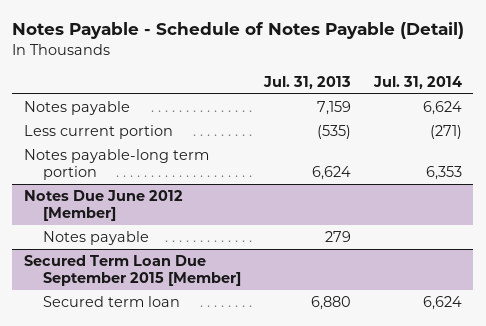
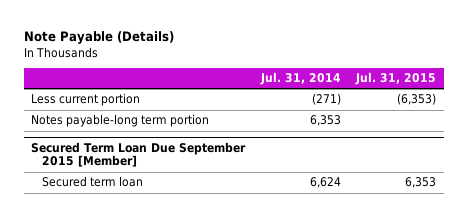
- Notes Payable - Schedule of Notes Payable (Detail)
+ Note Payable (Details)
- | Jul. 31, 2013 | Jul. 31, 2014
+ | Jul. 31, 2014 | Jul. 31, 2015
- Notes payable | 7,159 | 6,624
- Notes Due June 2012 [Member]
- Notes payable | 279 |

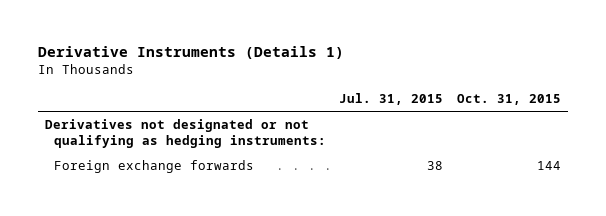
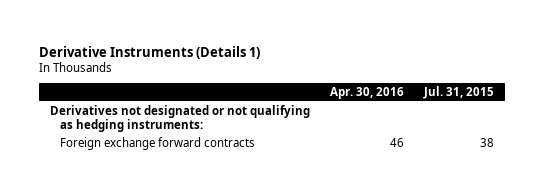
- | Jul. 31, 2015 | Oct. 31, 2015
+ | Apr. 30, 2016 | Jul. 31, 2015
- Foreign exchange forwards | 38 | 144
+ Foreign exchange forward contracts | 46 | 38

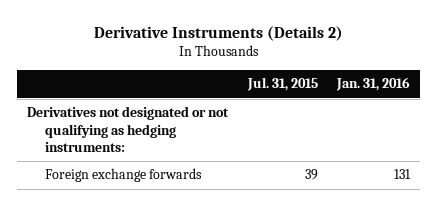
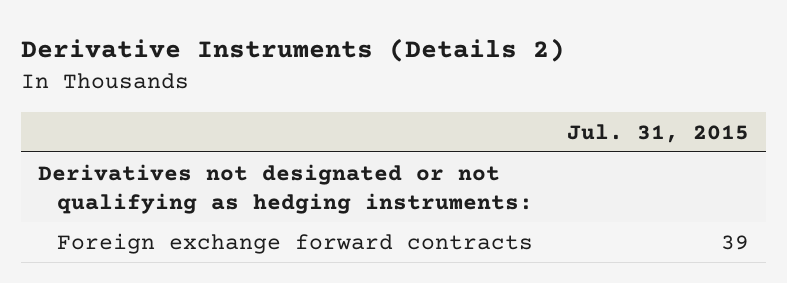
- | Jul. 31, 2015 | Jan. 31, 2016
+ | Jul. 31, 2015
- Foreign exchange forwards | 39 | 131
+ Foreign exchange forward contracts | 39

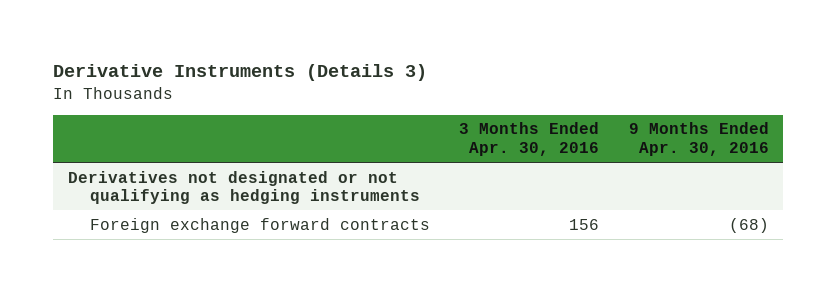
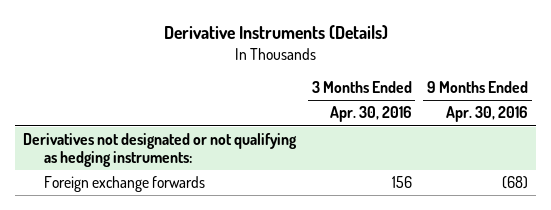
- Derivative Instruments (Details 3)
+ Derivative Instruments (Details)
- Derivatives not designated or not qualifying as hedging instruments
- Foreign exchange forward contracts | 156 | (68)
+ Derivatives not designated or not qualifying as hedging instruments:
+ Foreign exchange forwards | 156 | (68)

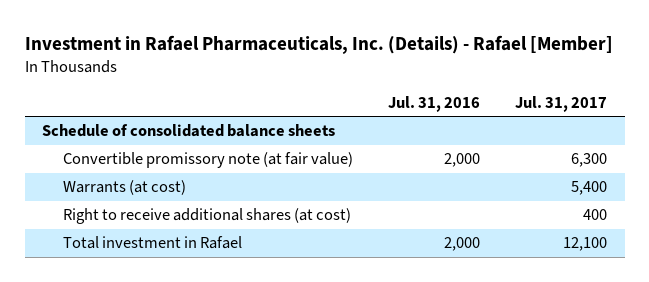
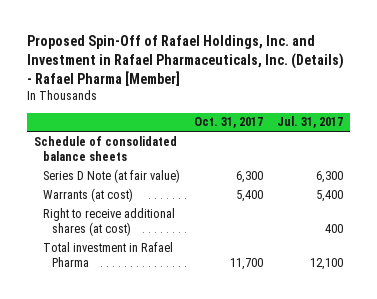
- Investment in Rafael Pharmaceuticals, Inc. (Details) - Rafael [Member]
+ Proposed Spin-Off of Rafael Holdings, Inc. and Investment in Rafael Pharmaceuticals, Inc. (Details) - Rafael Pharma [Member]
- | Jul. 31, 2016 | Jul. 31, 2017
+ | Oct. 31, 2017 | Jul. 31, 2017
- Convertible promissory note (at fair value) | 2,000 | 6,300
+ Series D Note (at fair value) | 6,300 | 6,300
- Total investment in Rafael | 2,000 | 12,100
+ Total investment in Rafael Pharma | 11,700 | 12,100

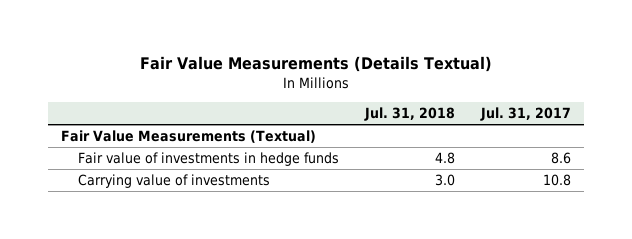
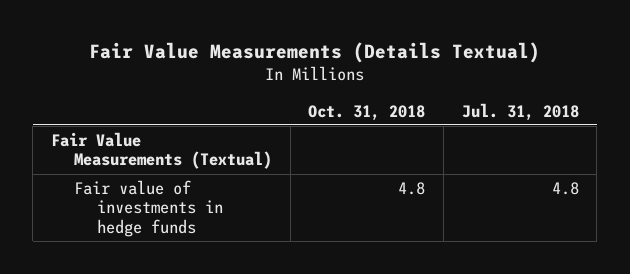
- | Jul. 31, 2018 | Jul. 31, 2017
+ | Oct. 31, 2018 | Jul. 31, 2018
- Carrying value of investments | 3.0 | 10.8

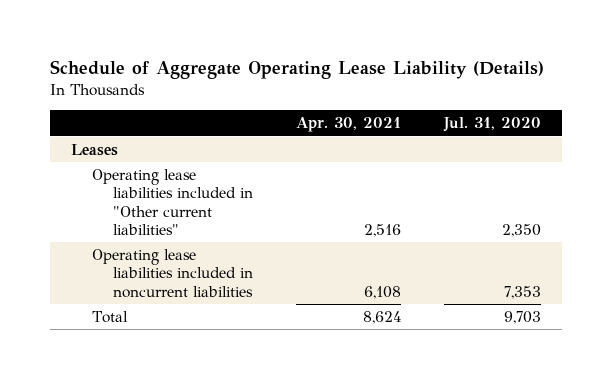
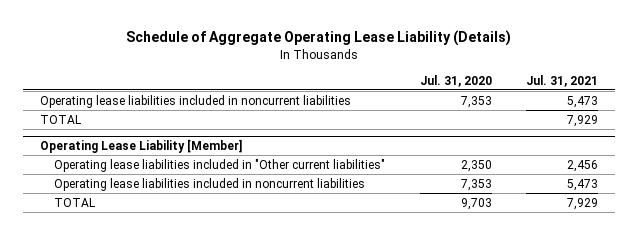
- | Apr. 30, 2021 | Jul. 31, 2020
+ | Jul. 31, 2020 | Jul. 31, 2021
- Leases
+ Operating lease liabilities included in noncurrent liabilities | 7,353 | 5,473
+ TOTAL | | 7,929
+ Operating Lease Liability [Member]
- Total | 8,624 | 9,703
+ TOTAL | 9,703 | 7,929

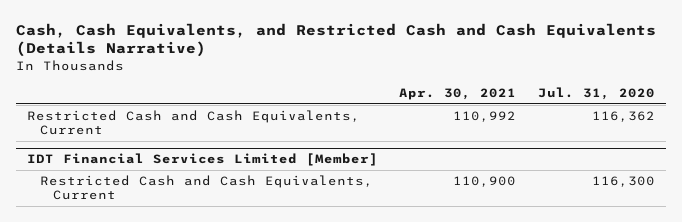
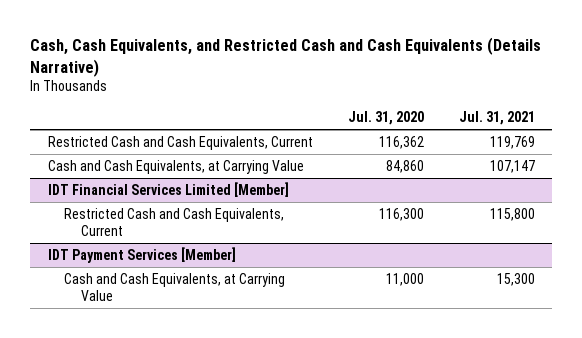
- | Apr. 30, 2021 | Jul. 31, 2020
+ | Jul. 31, 2020 | Jul. 31, 2021
+ Cash and Cash Equivalents, at Carrying Value | 84,860 | 107,147
+ IDT Payment Services [Member]
+ Cash and Cash Equivalents, at Carrying Value | 11,000 | 15,300

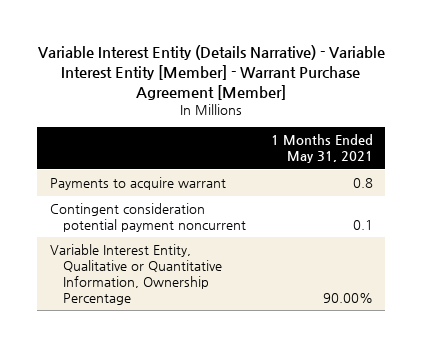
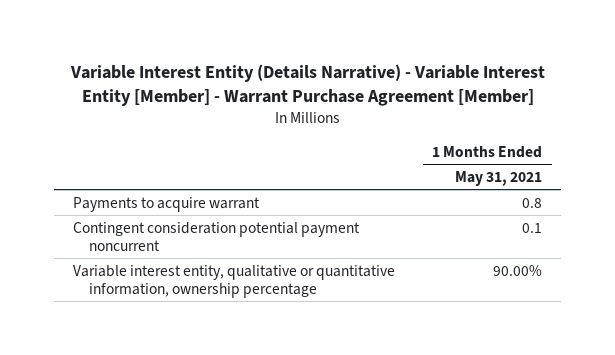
- Variable Interest Entity, Qualitative or Quantitative Information, Ownership Percentage | 90.00%
+ Variable interest entity, qualitative or quantitative information, ownership percentage | 90.00%

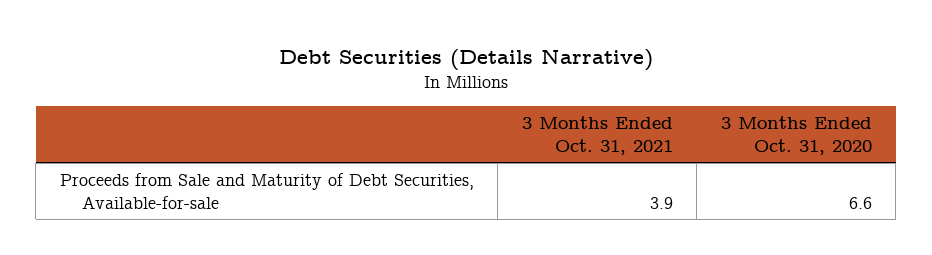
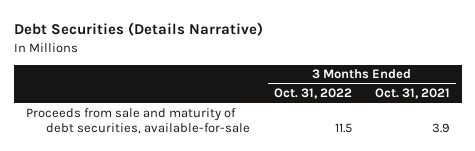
- | 3 Months Ended Oct. 31, 2021 | 3 Months Ended Oct. 31, 2020
+ | 3 Months Ended Oct. 31, 2022 | 3 Months Ended Oct. 31, 2021
- Proceeds from Sale and Maturity of Debt Securities, Available-for-sale | 3.9 | 6.6
+ Proceeds from sale and maturity of debt securities, available-for-sale | 11.5 | 3.9

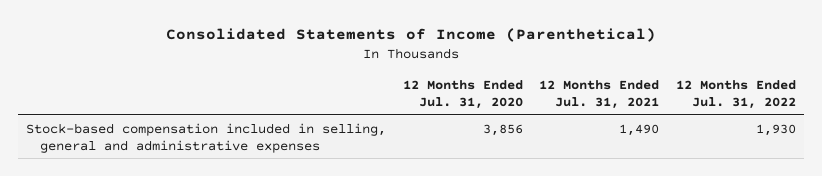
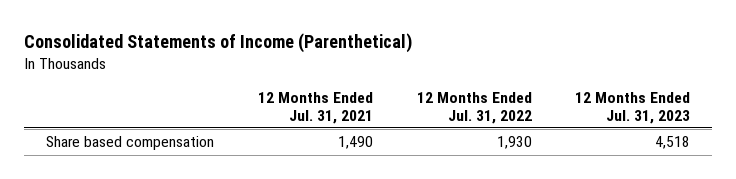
- | 12 Months Ended Jul. 31, 2020 | 12 Months Ended Jul. 31, 2021 | 12 Months Ended Jul. 31, 2022
+ | 12 Months Ended Jul. 31, 2021 | 12 Months Ended Jul. 31, 2022 | 12 Months Ended Jul. 31, 2023
- Stock-based compensation included in selling, general and administrative expenses | 3,856 | 1,490 | 1,930
+ Share based compensation | 1,490 | 1,930 | 4,518

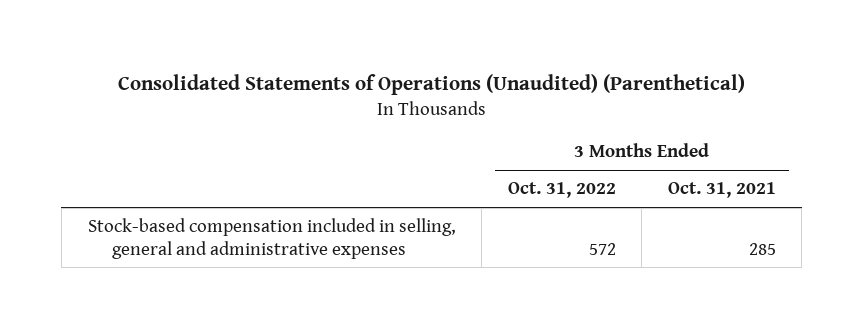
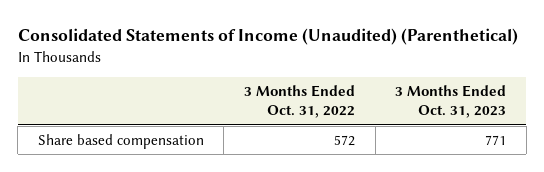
- Consolidated Statements of Operations (Unaudited) (Parenthetical)
+ Consolidated Statements of Income (Unaudited) (Parenthetical)
- | 3 Months Ended Oct. 31, 2022 | 3 Months Ended Oct. 31, 2021
+ | 3 Months Ended Oct. 31, 2022 | 3 Months Ended Oct. 31, 2023
- Stock-based compensation included in selling, general and administrative expenses | 572 | 285
+ Share based compensation | 572 | 771

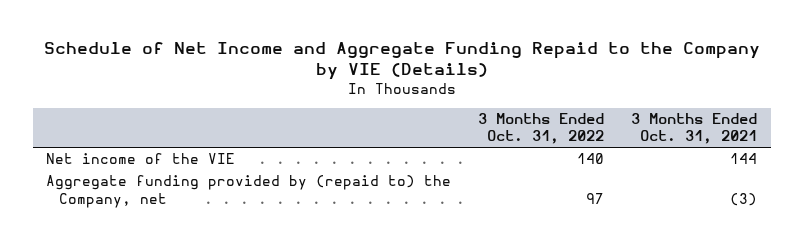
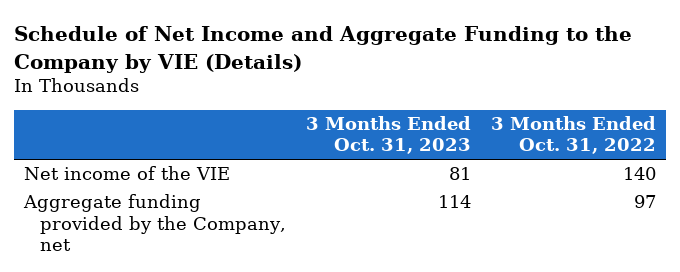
- Schedule of Net Income and Aggregate Funding Repaid to the Company by VIE (Details)
+ Schedule of Net Income and Aggregate Funding to the Company by VIE (Details)
- | 3 Months Ended Oct. 31, 2022 | 3 Months Ended Oct. 31, 2021
+ | 3 Months Ended Oct. 31, 2023 | 3 Months Ended Oct. 31, 2022
- Aggregate funding provided by (repaid to) the Company, net | 97 | (3)
+ Aggregate funding provided by the Company, net | 114 | 97

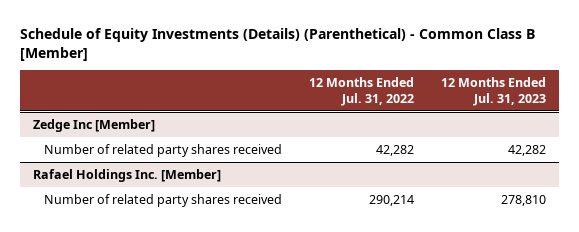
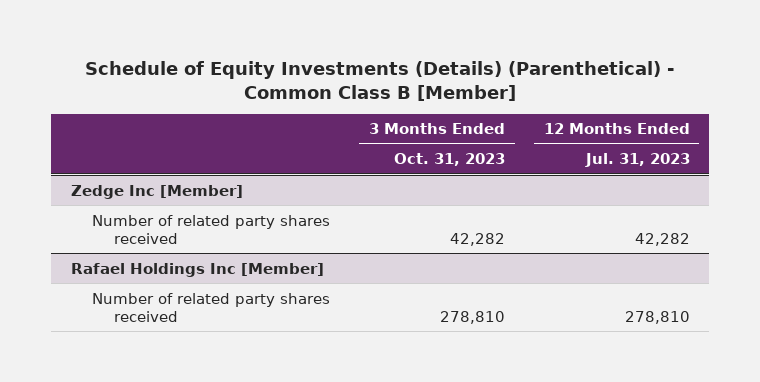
- | 12 Months Ended Jul. 31, 2022 | 12 Months Ended Jul. 31, 2023
+ | 3 Months Ended Oct. 31, 2023 | 12 Months Ended Jul. 31, 2023
- Rafael Holdings Inc. [Member]
+ Rafael Holdings Inc [Member]

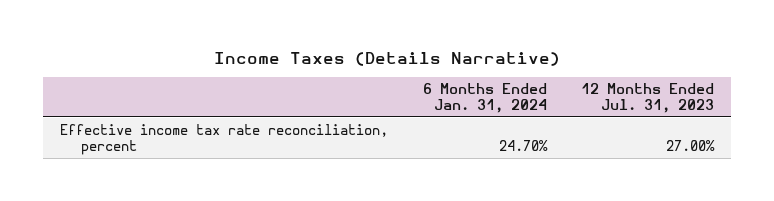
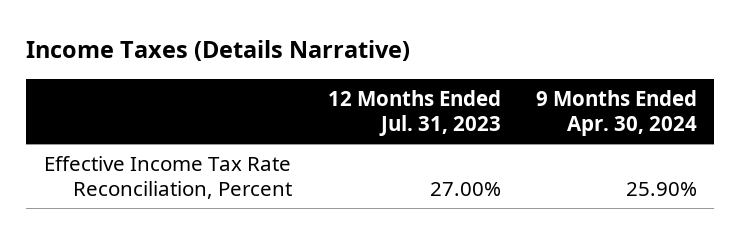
- | 6 Months Ended Jan. 31, 2024 | 12 Months Ended Jul. 31, 2023
+ | 12 Months Ended Jul. 31, 2023 | 9 Months Ended Apr. 30, 2024
- Effective income tax rate reconciliation, percent | 24.70% | 27.00%
+ Effective Income Tax Rate Reconciliation, Percent | 27.00% | 25.90%

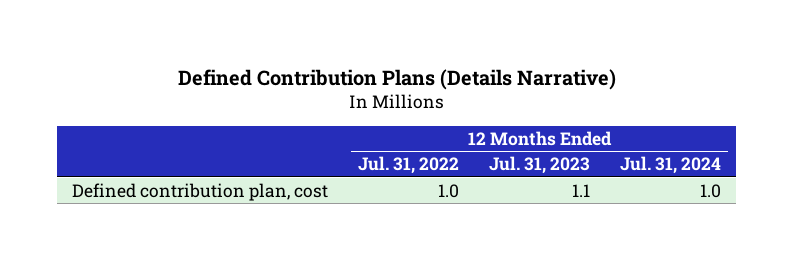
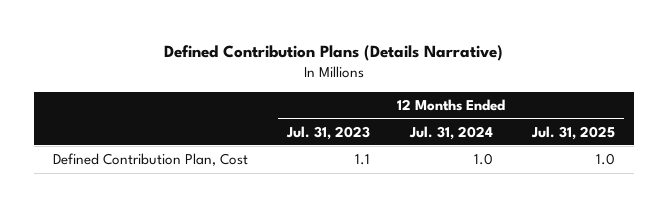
- | 12 Months Ended Jul. 31, 2022 | 12 Months Ended Jul. 31, 2023 | 12 Months Ended Jul. 31, 2024
+ | 12 Months Ended Jul. 31, 2023 | 12 Months Ended Jul. 31, 2024 | 12 Months Ended Jul. 31, 2025
- Defined contribution plan, cost | 1.0 | 1.1 | 1.0
+ Defined Contribution Plan, Cost | 1.1 | 1.0 | 1.0

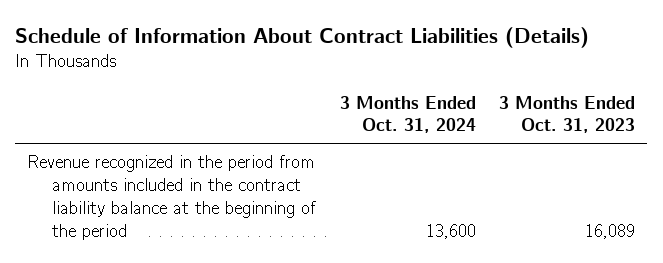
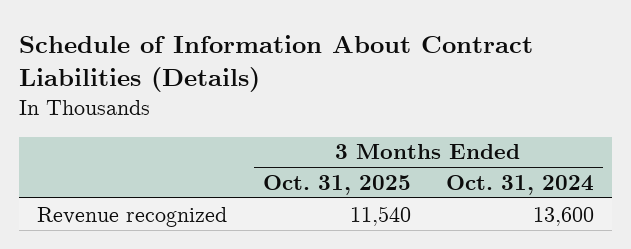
- | 3 Months Ended Oct. 31, 2024 | 3 Months Ended Oct. 31, 2023
+ | 3 Months Ended Oct. 31, 2025 | 3 Months Ended Oct. 31, 2024
- Revenue recognized in the period from amounts included in the contract liability balance at the beginning of the period | 13,600 | 16,089
+ Revenue recognized | 11,540 | 13,600

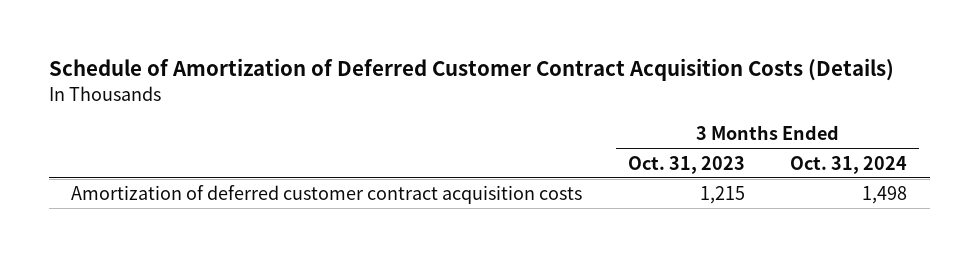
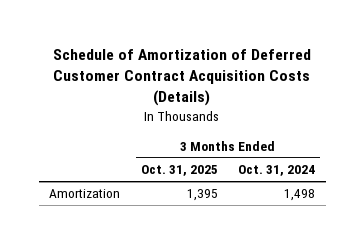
- | 3 Months Ended Oct. 31, 2023 | 3 Months Ended Oct. 31, 2024
+ | 3 Months Ended Oct. 31, 2025 | 3 Months Ended Oct. 31, 2024
- Amortization of deferred customer contract acquisition costs | 1,215 | 1,498
+ Amortization | 1,395 | 1,498

